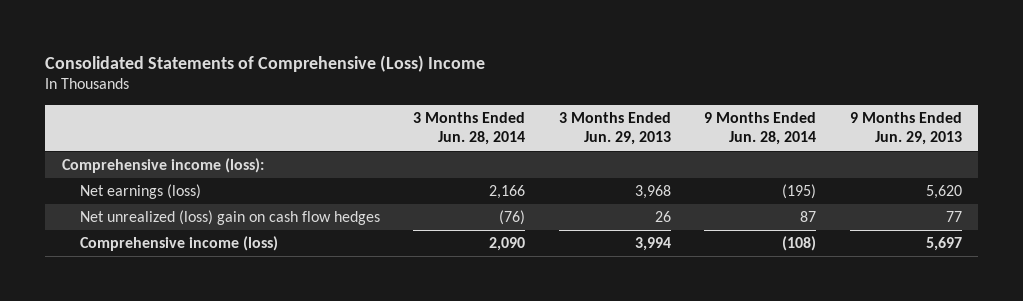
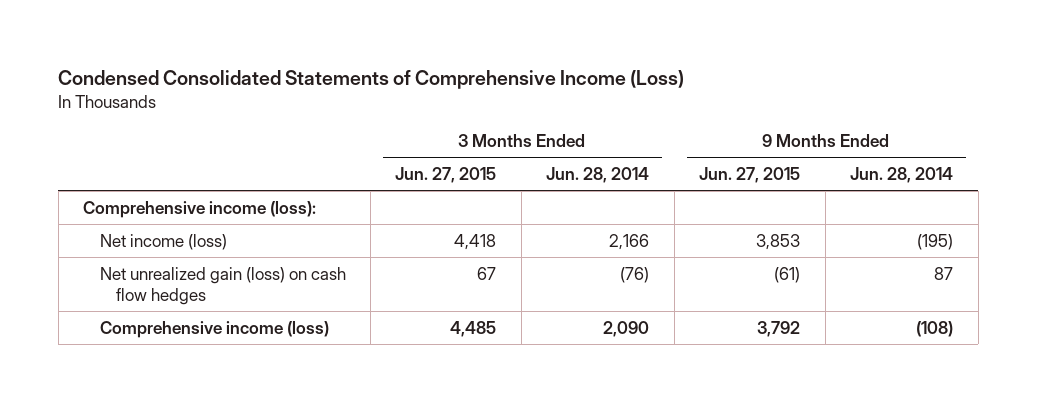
- Consolidated Statements of Comprehensive (Loss) Income
+ Condensed Consolidated Statements of Comprehensive Income (Loss)
- | 3 Months Ended Jun. 28, 2014 | 3 Months Ended Jun. 29, 2013 | 9 Months Ended Jun. 28, 2014 | 9 Months Ended Jun. 29, 2013
+ | 3 Months Ended Jun. 27, 2015 | 3 Months Ended Jun. 28, 2014 | 9 Months Ended Jun. 27, 2015 | 9 Months Ended Jun. 28, 2014
- Net earnings (loss) | 2,166 | 3,968 | (195) | 5,620
- Net unrealized (loss) gain on cash flow hedges | (76) | 26 | 87 | 77
+ Net income (loss) | 4,418 | 2,166 | 3,853 | (195)
+ Net unrealized gain (loss) on cash flow hedges | 67 | (76) | (61) | 87

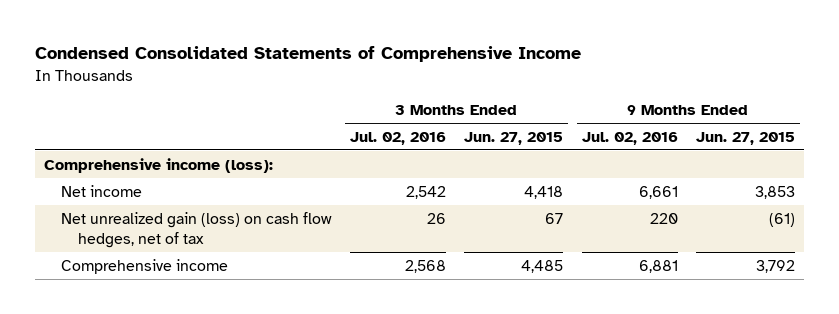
- Condensed Consolidated Statements of Comprehensive Income (Loss)
+ Condensed Consolidated Statements of Comprehensive Income
- | 3 Months Ended Jun. 27, 2015 | 3 Months Ended Jun. 28, 2014 | 9 Months Ended Jun. 27, 2015 | 9 Months Ended Jun. 28, 2014
+ | 3 Months Ended Jul. 02, 2016 | 3 Months Ended Jun. 27, 2015 | 9 Months Ended Jul. 02, 2016 | 9 Months Ended Jun. 27, 2015
- Net income (loss) | 4,418 | 2,166 | 3,853 | (195)
- Net unrealized gain (loss) on cash flow hedges | 67 | (76) | (61) | 87
- Comprehensive income (loss) | 4,485 | 2,090 | 3,792 | (108)
+ Net income | 2,542 | 4,418 | 6,661 | 3,853
+ Net unrealized gain (loss) on cash flow hedges, net of tax | 26 | 67 | 220 | (61)
+ Comprehensive income | 2,568 | 4,485 | 6,881 | 3,792

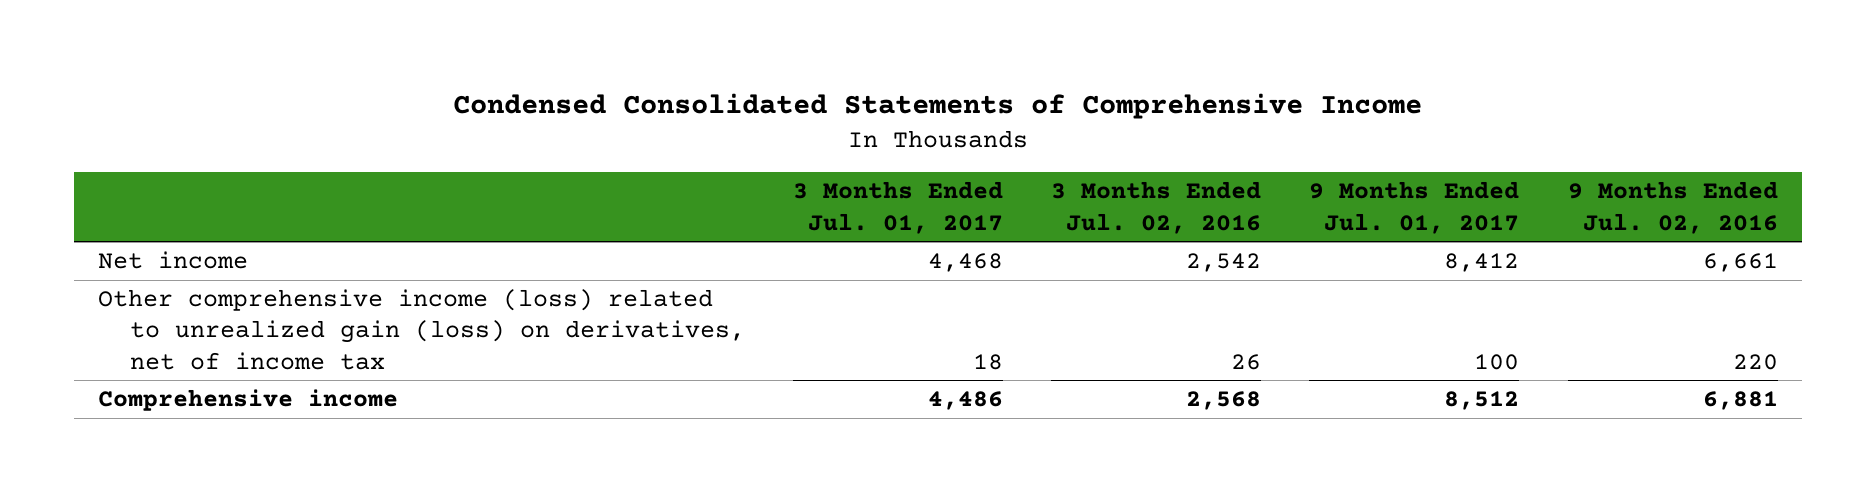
- | 3 Months Ended Jul. 02, 2016 | 3 Months Ended Jun. 27, 2015 | 9 Months Ended Jul. 02, 2016 | 9 Months Ended Jun. 27, 2015
+ | 3 Months Ended Jul. 01, 2017 | 3 Months Ended Jul. 02, 2016 | 9 Months Ended Jul. 01, 2017 | 9 Months Ended Jul. 02, 2016
- Comprehensive income (loss):
- Net unrealized gain (loss) on cash flow hedges, net of tax | 26 | 67 | 220 | (61)
+ Other comprehensive income (loss) related to unrealized gain (loss) on derivatives, net of income tax | 18 | 26 | 100 | 220

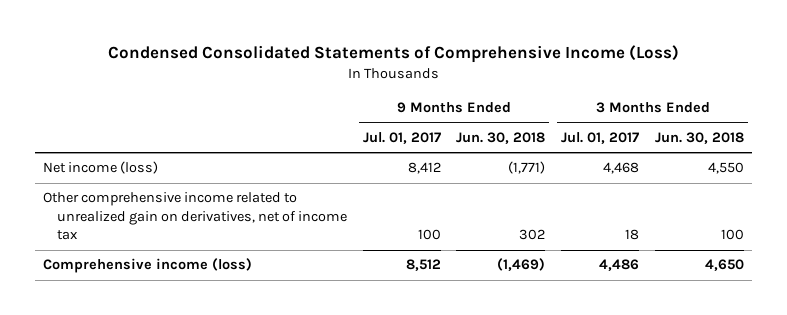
- Condensed Consolidated Statements of Comprehensive Income
+ Condensed Consolidated Statements of Comprehensive Income (Loss)
- | 3 Months Ended Jul. 01, 2017 | 3 Months Ended Jul. 02, 2016 | 9 Months Ended Jul. 01, 2017 | 9 Months Ended Jul. 02, 2016
+ | 9 Months Ended Jul. 01, 2017 | 9 Months Ended Jun. 30, 2018 | 3 Months Ended Jul. 01, 2017 | 3 Months Ended Jun. 30, 2018
- Net income | 4,468 | 2,542 | 8,412 | 6,661
- Other comprehensive income (loss) related to unrealized gain (loss) on derivatives, net of income tax | 18 | 26 | 100 | 220
- Comprehensive income | 4,486 | 2,568 | 8,512 | 6,881
+ Net income (loss) | 8,412 | (1,771) | 4,468 | 4,550
+ Other comprehensive income related to unrealized gain on derivatives, net of income tax | 100 | 302 | 18 | 100
+ Comprehensive income (loss) | 8,512 | (1,469) | 4,486 | 4,650

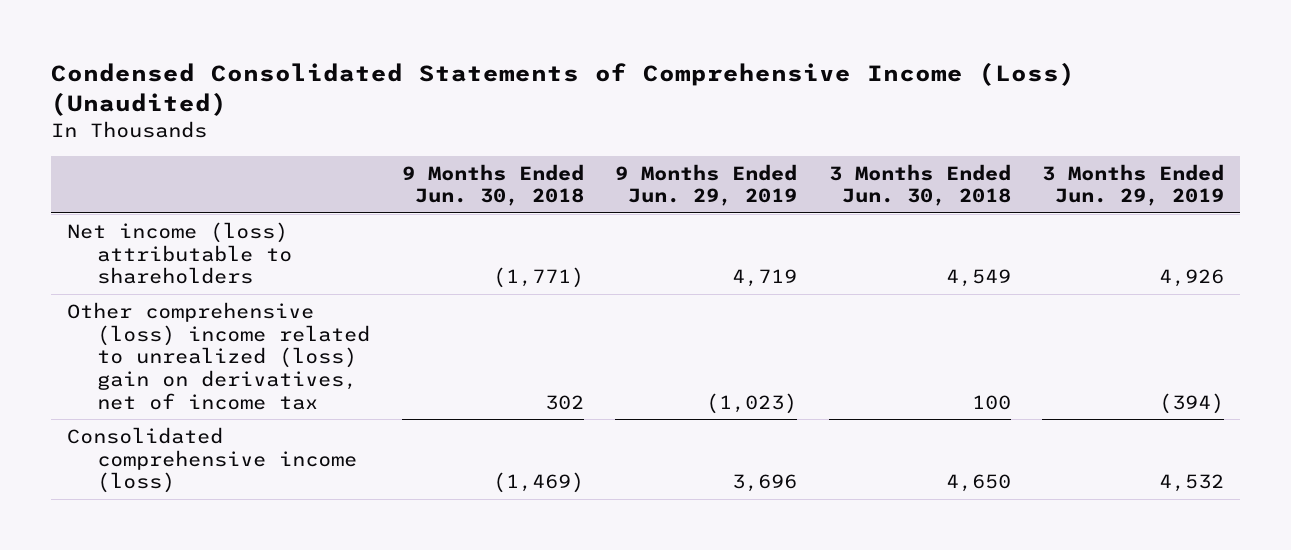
- Condensed Consolidated Statements of Comprehensive Income (Loss)
+ Condensed Consolidated Statements of Comprehensive Income (Loss) (Unaudited)
- | 9 Months Ended Jul. 01, 2017 | 9 Months Ended Jun. 30, 2018 | 3 Months Ended Jul. 01, 2017 | 3 Months Ended Jun. 30, 2018
+ | 9 Months Ended Jun. 30, 2018 | 9 Months Ended Jun. 29, 2019 | 3 Months Ended Jun. 30, 2018 | 3 Months Ended Jun. 29, 2019
- Net income (loss) | 8,412 | (1,771) | 4,468 | 4,550
- Other comprehensive income related to unrealized gain on derivatives, net of income tax | 100 | 302 | 18 | 100
- Comprehensive income (loss) | 8,512 | (1,469) | 4,486 | 4,650
+ Net income (loss) attributable to shareholders | (1,771) | 4,719 | 4,549 | 4,926
+ Other comprehensive (loss) income related to unrealized (loss) gain on derivatives, net of income tax | 302 | (1,023) | 100 | (394)
+ Consolidated comprehensive income (loss) | (1,469) | 3,696 | 4,650 | 4,532

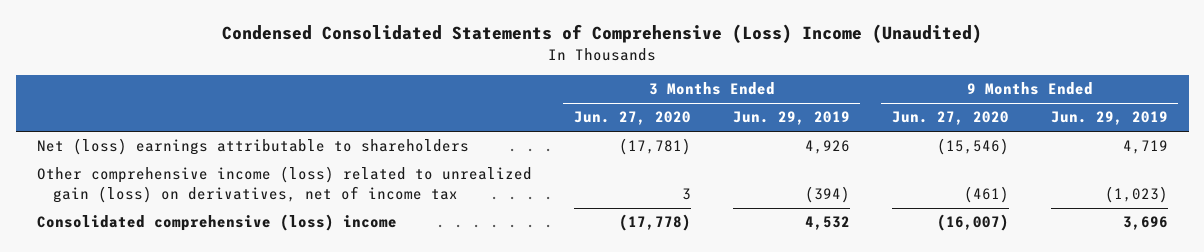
- Condensed Consolidated Statements of Comprehensive Income (Loss) (Unaudited)
+ Condensed Consolidated Statements of Comprehensive (Loss) Income (Unaudited)
- | 9 Months Ended Jun. 30, 2018 | 9 Months Ended Jun. 29, 2019 | 3 Months Ended Jun. 30, 2018 | 3 Months Ended Jun. 29, 2019
+ | 3 Months Ended Jun. 27, 2020 | 3 Months Ended Jun. 29, 2019 | 9 Months Ended Jun. 27, 2020 | 9 Months Ended Jun. 29, 2019
- Net income (loss) attributable to shareholders | (1,771) | 4,719 | 4,549 | 4,926
- Other comprehensive (loss) income related to unrealized (loss) gain on derivatives, net of income tax | 302 | (1,023) | 100 | (394)
- Consolidated comprehensive income (loss) | (1,469) | 3,696 | 4,650 | 4,532
+ Net (loss) earnings attributable to shareholders | (17,781) | 4,926 | (15,546) | 4,719
+ Other comprehensive income (loss) related to unrealized gain (loss) on derivatives, net of income tax | 3 | (394) | (461) | (1,023)
+ Consolidated comprehensive (loss) income | (17,778) | 4,532 | (16,007) | 3,696

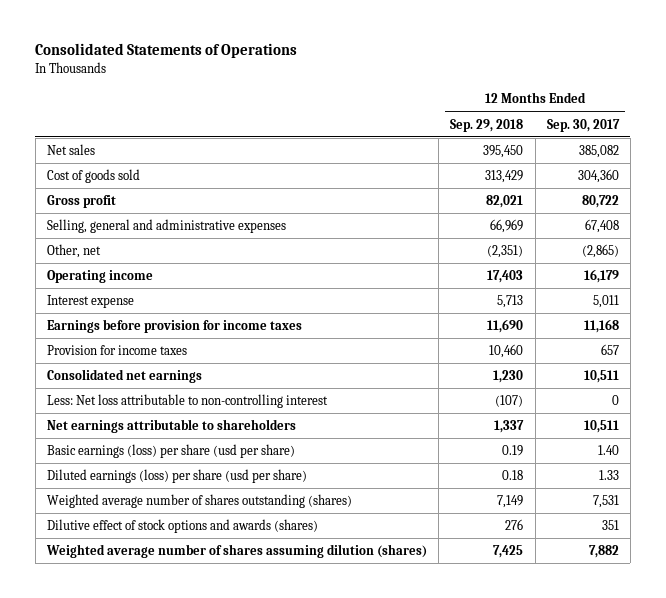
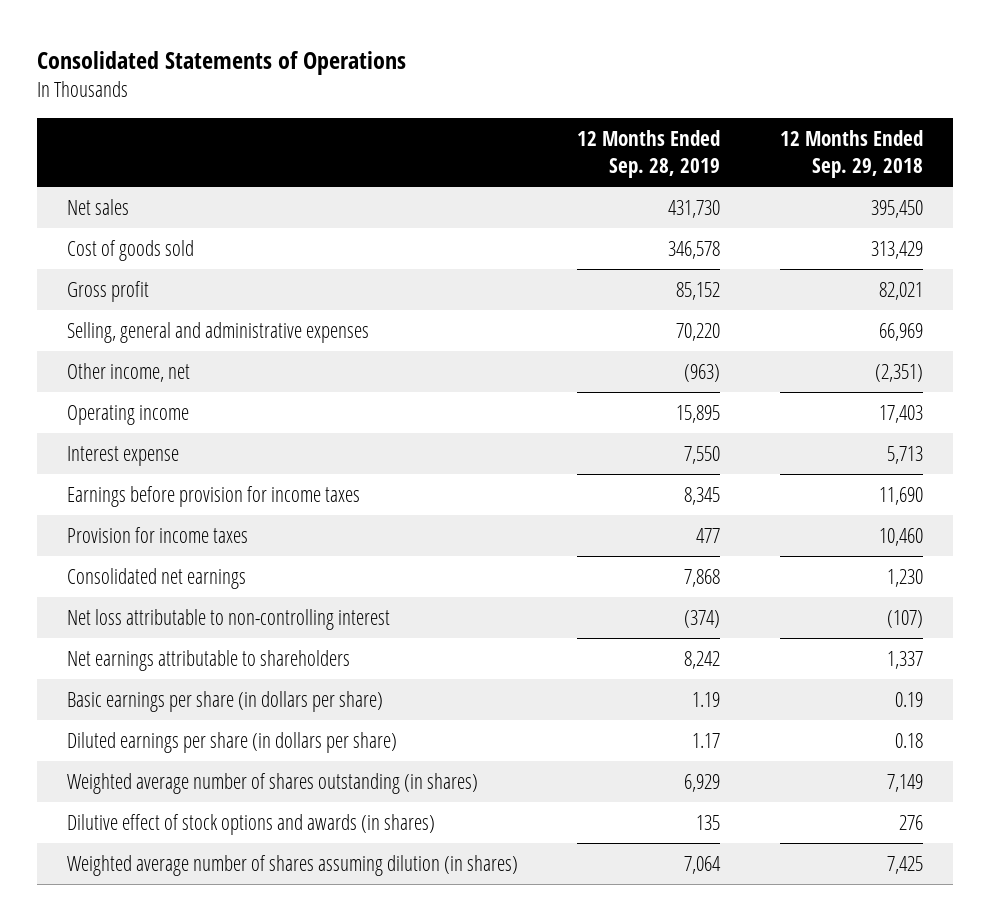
- | 12 Months Ended Sep. 29, 2018 | 12 Months Ended Sep. 30, 2017
+ | 12 Months Ended Sep. 28, 2019 | 12 Months Ended Sep. 29, 2018
- Other, net | (2,351) | (2,865)
+ Other income, net | (963) | (2,351)
- Less: Net loss attributable to non-controlling interest | (107) | 0
+ Net loss attributable to non-controlling interest | (374) | (107)
- Basic earnings (loss) per share (usd per share) | 0.19 | 1.40
- Diluted earnings (loss) per share (usd per share) | 0.18 | 1.33
- Weighted average number of shares outstanding (shares) | 7,149 | 7,531
- Dilutive effect of stock options and awards (shares) | 276 | 351
- Weighted average number of shares assuming dilution (shares) | 7,425 | 7,882
+ Basic earnings per share (in dollars per share) | 1.19 | 0.19
+ Diluted earnings per share (in dollars per share) | 1.17 | 0.18
+ Weighted average number of shares outstanding (in shares) | 6,929 | 7,149
+ Dilutive effect of stock options and awards (in shares) | 135 | 276
+ Weighted average number of shares assuming dilution (in shares) | 7,064 | 7,425

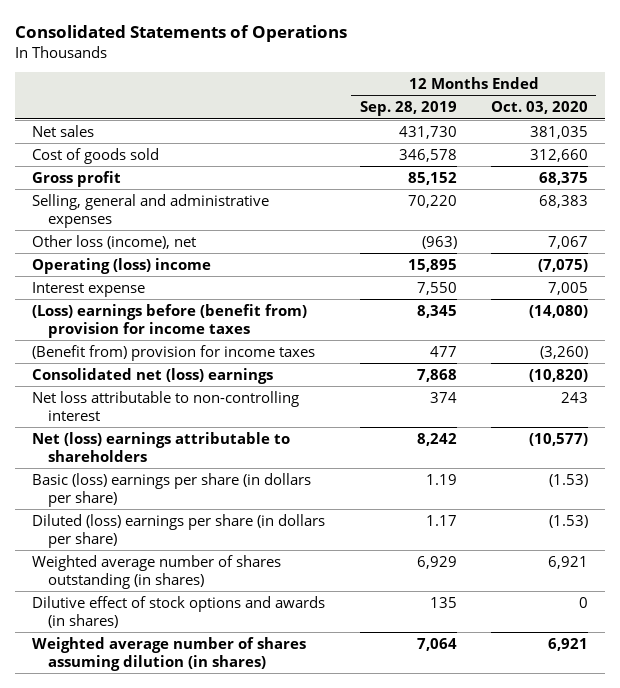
- | 12 Months Ended Sep. 28, 2019 | 12 Months Ended Sep. 29, 2018
+ | 12 Months Ended Sep. 28, 2019 | 12 Months Ended Oct. 03, 2020
- Other income, net | (963) | (2,351)
- Operating income | 15,895 | 17,403
+ Other loss (income), net | (963) | 7,067
+ Operating (loss) income | 15,895 | (7,075)
- Earnings before provision for income taxes | 8,345 | 11,690
- Provision for income taxes | 477 | 10,460
- Consolidated net earnings | 7,868 | 1,230
- Net loss attributable to non-controlling interest | (374) | (107)
- Net earnings attributable to shareholders | 8,242 | 1,337
- Basic earnings per share (in dollars per share) | 1.19 | 0.19
- Diluted earnings per share (in dollars per share) | 1.17 | 0.18
+ (Loss) earnings before (benefit from) provision for income taxes | 8,345 | (14,080)
+ (Benefit from) provision for income taxes | 477 | (3,260)
+ Consolidated net (loss) earnings | 7,868 | (10,820)
+ Net loss attributable to non-controlling interest | 374 | 243
+ Net (loss) earnings attributable to shareholders | 8,242 | (10,577)
+ Basic (loss) earnings per share (in dollars per share) | 1.19 | (1.53)
+ Diluted (loss) earnings per share (in dollars per share) | 1.17 | (1.53)

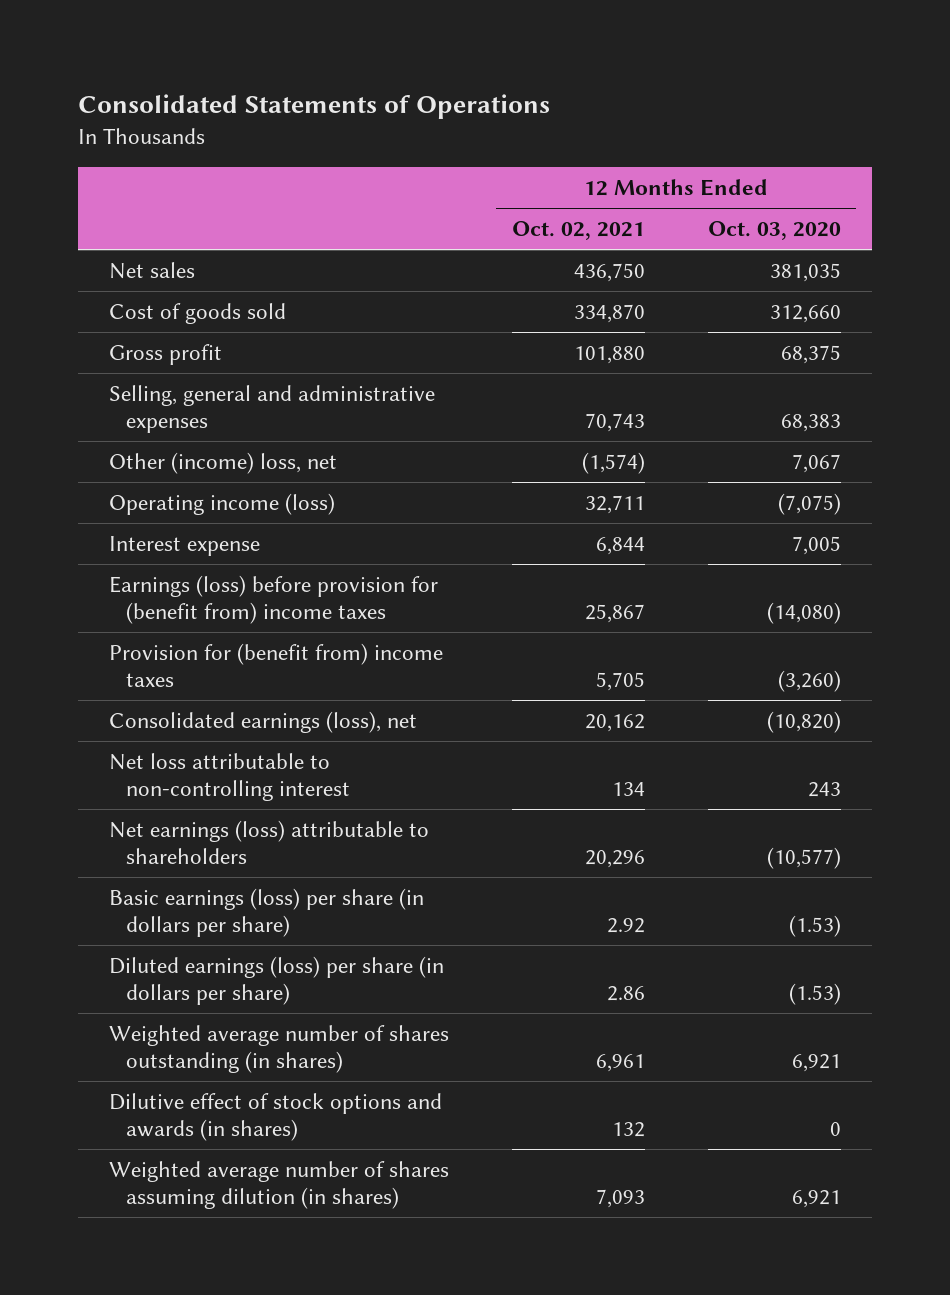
- | 12 Months Ended Sep. 28, 2019 | 12 Months Ended Oct. 03, 2020
+ | 12 Months Ended Oct. 02, 2021 | 12 Months Ended Oct. 03, 2020
- Other loss (income), net | (963) | 7,067
- Operating (loss) income | 15,895 | (7,075)
+ Other (income) loss, net | (1,574) | 7,067
+ Operating income (loss) | 32,711 | (7,075)
- (Loss) earnings before (benefit from) provision for income taxes | 8,345 | (14,080)
- (Benefit from) provision for income taxes | 477 | (3,260)
- Consolidated net (loss) earnings | 7,868 | (10,820)
+ Earnings (loss) before provision for (benefit from) income taxes | 25,867 | (14,080)
+ Provision for (benefit from) income taxes | 5,705 | (3,260)
+ Consolidated earnings (loss), net | 20,162 | (10,820)
- Net (loss) earnings attributable to shareholders | 8,242 | (10,577)
- Basic (loss) earnings per share (in dollars per share) | 1.19 | (1.53)
- Diluted (loss) earnings per share (in dollars per share) | 1.17 | (1.53)
+ Net earnings (loss) attributable to shareholders | 20,296 | (10,577)
+ Basic earnings (loss) per share (in dollars per share) | 2.92 | (1.53)
+ Diluted earnings (loss) per share (in dollars per share) | 2.86 | (1.53)

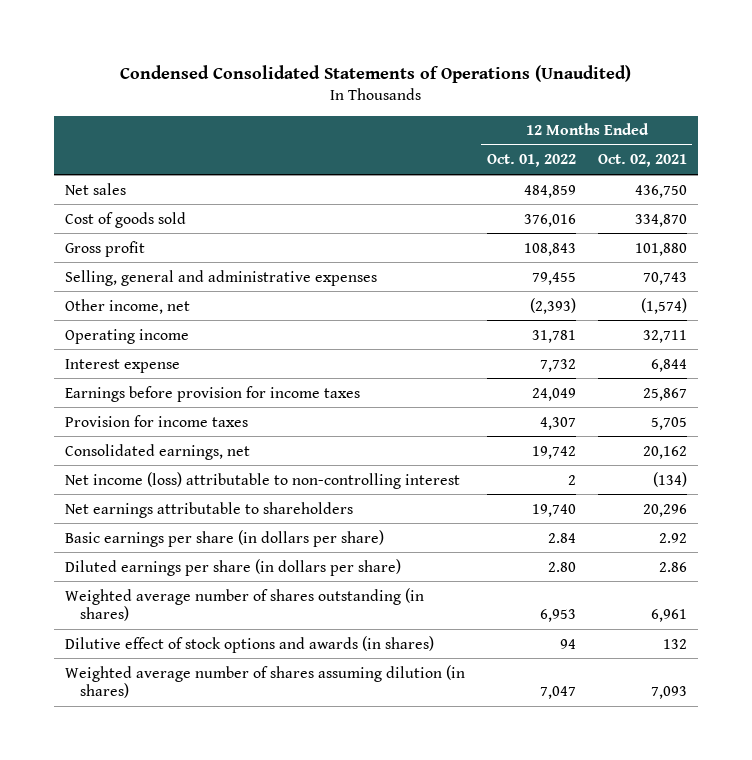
- Consolidated Statements of Operations
+ Condensed Consolidated Statements of Operations (Unaudited)
- | 12 Months Ended Oct. 02, 2021 | 12 Months Ended Oct. 03, 2020
+ | 12 Months Ended Oct. 01, 2022 | 12 Months Ended Oct. 02, 2021
- Other (income) loss, net | (1,574) | 7,067
- Operating income (loss) | 32,711 | (7,075)
+ Other income, net | (2,393) | (1,574)
+ Operating income | 31,781 | 32,711
- Earnings (loss) before provision for (benefit from) income taxes | 25,867 | (14,080)
- Provision for (benefit from) income taxes | 5,705 | (3,260)
- Consolidated earnings (loss), net | 20,162 | (10,820)
- Net loss attributable to non-controlling interest | 134 | 243
- Net earnings (loss) attributable to shareholders | 20,296 | (10,577)
- Basic earnings (loss) per share (in dollars per share) | 2.92 | (1.53)
- Diluted earnings (loss) per share (in dollars per share) | 2.86 | (1.53)
+ Earnings before provision for income taxes | 24,049 | 25,867
+ Provision for income taxes | 4,307 | 5,705
+ Consolidated earnings, net | 19,742 | 20,162
+ Net income (loss) attributable to non-controlling interest | 2 | (134)
+ Net earnings attributable to shareholders | 19,740 | 20,296
+ Basic earnings per share (in dollars per share) | 2.84 | 2.92
+ Diluted earnings per share (in dollars per share) | 2.80 | 2.86

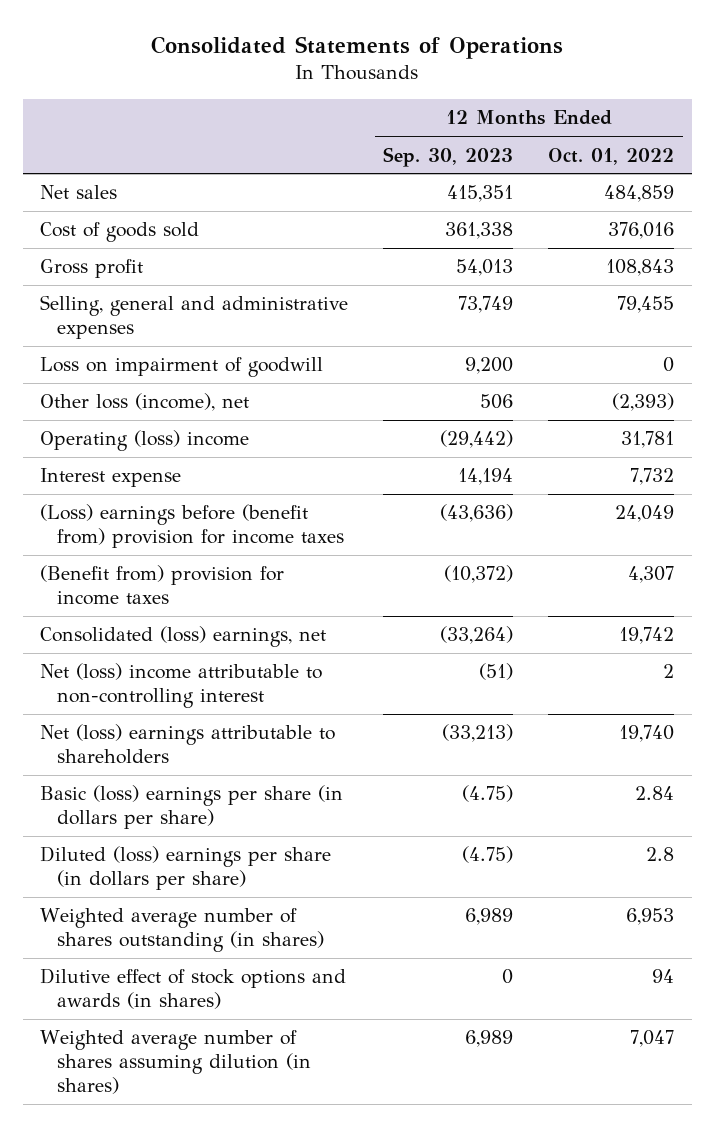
- Condensed Consolidated Statements of Operations (Unaudited)
+ Consolidated Statements of Operations
- | 12 Months Ended Oct. 01, 2022 | 12 Months Ended Oct. 02, 2021
+ | 12 Months Ended Sep. 30, 2023 | 12 Months Ended Oct. 01, 2022
- Other income, net | (2,393) | (1,574)
- Operating income | 31,781 | 32,711
+ Loss on impairment of goodwill | 9,200 | 0
+ Other loss (income), net | 506 | (2,393)
+ Operating (loss) income | (29,442) | 31,781
- Earnings before provision for income taxes | 24,049 | 25,867
- Provision for income taxes | 4,307 | 5,705
- Consolidated earnings, net | 19,742 | 20,162
- Net income (loss) attributable to non-controlling interest | 2 | (134)
- Net earnings attributable to shareholders | 19,740 | 20,296
- Basic earnings per share (in dollars per share) | 2.84 | 2.92
- Diluted earnings per share (in dollars per share) | 2.80 | 2.86
+ (Loss) earnings before (benefit from) provision for income taxes | (43,636) | 24,049
+ (Benefit from) provision for income taxes | (10,372) | 4,307
+ Consolidated (loss) earnings, net | (33,264) | 19,742
+ Net (loss) income attributable to non-controlling interest | (51) | 2
+ Net (loss) earnings attributable to shareholders | (33,213) | 19,740
+ Basic (loss) earnings per share (in dollars per share) | (4.75) | 2.84
+ Diluted (loss) earnings per share (in dollars per share) | (4.75) | 2.8

